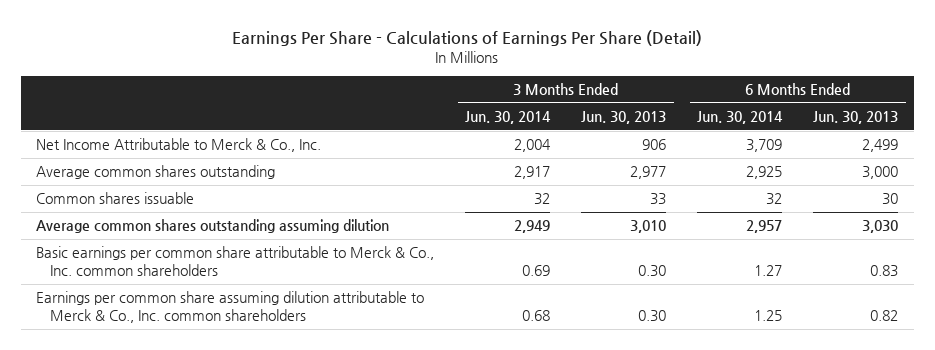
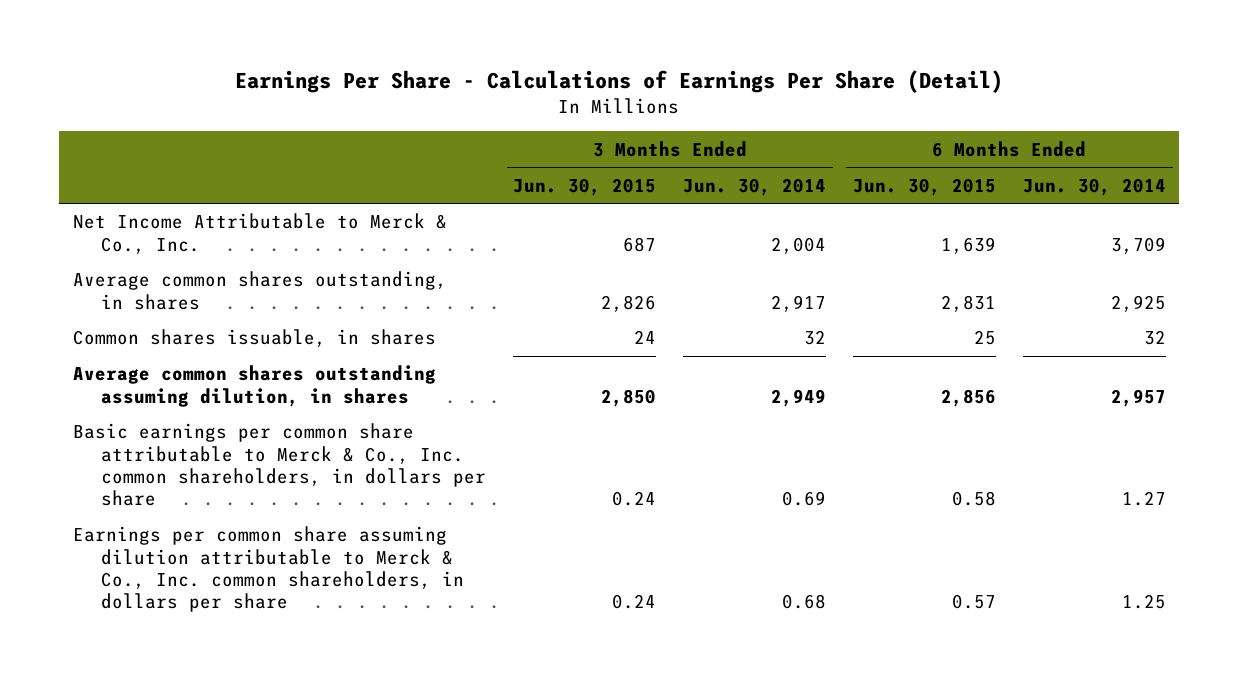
- | 3 Months Ended Jun. 30, 2014 | 3 Months Ended Jun. 30, 2013 | 6 Months Ended Jun. 30, 2014 | 6 Months Ended Jun. 30, 2013
+ | 3 Months Ended Jun. 30, 2015 | 3 Months Ended Jun. 30, 2014 | 6 Months Ended Jun. 30, 2015 | 6 Months Ended Jun. 30, 2014
- Average common shares outstanding | 2,917 | 2,977 | 2,925 | 3,000
- Common shares issuable | 32 | 33 | 32 | 30
- Average common shares outstanding assuming dilution | 2,949 | 3,010 | 2,957 | 3,030
- Basic earnings per common share attributable to Merck & Co., Inc. common shareholders | 0.69 | 0.30 | 1.27 | 0.83
- Earnings per common share assuming dilution attributable to Merck & Co., Inc. common shareholders | 0.68 | 0.30 | 1.25 | 0.82
+ Average common shares outstanding, in shares | 2,826 | 2,917 | 2,831 | 2,925
+ Common shares issuable, in shares | 24 | 32 | 25 | 32
+ Average common shares outstanding assuming dilution, in shares | 2,850 | 2,949 | 2,856 | 2,957
+ Basic earnings per common share attributable to Merck & Co., Inc. common shareholders, in dollars per share | 0.24 | 0.69 | 0.58 | 1.27
+ Earnings per common share assuming dilution attributable to Merck & Co., Inc. common shareholders, in dollars per share | 0.24 | 0.68 | 0.57 | 1.25

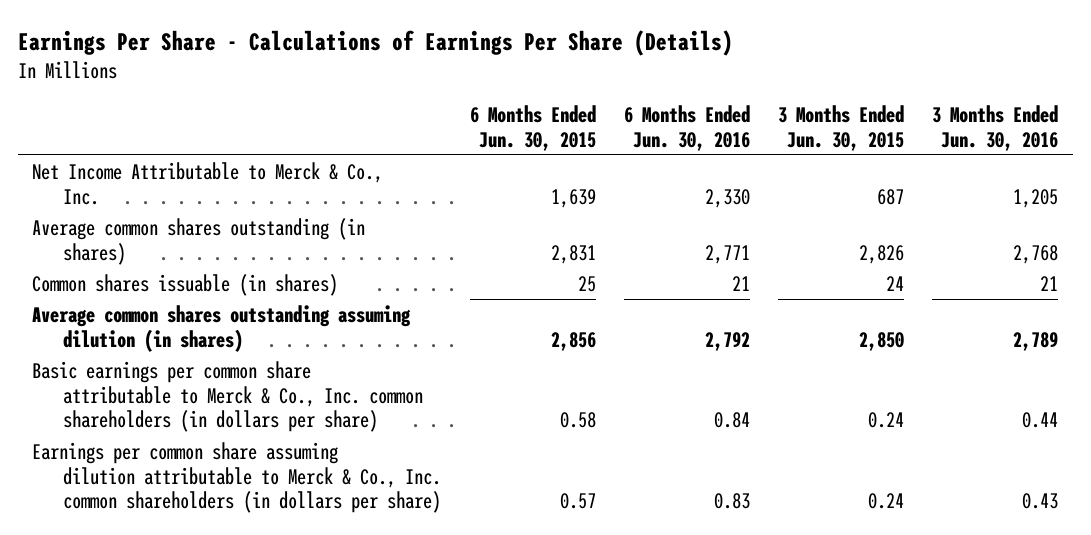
- Earnings Per Share - Calculations of Earnings Per Share (Detail)
+ Earnings Per Share - Calculations of Earnings Per Share (Details)
- | 3 Months Ended Jun. 30, 2015 | 3 Months Ended Jun. 30, 2014 | 6 Months Ended Jun. 30, 2015 | 6 Months Ended Jun. 30, 2014
+ | 6 Months Ended Jun. 30, 2015 | 6 Months Ended Jun. 30, 2016 | 3 Months Ended Jun. 30, 2015 | 3 Months Ended Jun. 30, 2016
- Average common shares outstanding, in shares | 2,826 | 2,917 | 2,831 | 2,925
- Common shares issuable, in shares | 24 | 32 | 25 | 32
- Average common shares outstanding assuming dilution, in shares | 2,850 | 2,949 | 2,856 | 2,957
- Basic earnings per common share attributable to Merck & Co., Inc. common shareholders, in dollars per share | 0.24 | 0.69 | 0.58 | 1.27
- Earnings per common share assuming dilution attributable to Merck & Co., Inc. common shareholders, in dollars per share | 0.24 | 0.68 | 0.57 | 1.25
+ Average common shares outstanding (in shares) | 2,831 | 2,771 | 2,826 | 2,768
+ Common shares issuable (in shares) | 25 | 21 | 24 | 21
+ Average common shares outstanding assuming dilution (in shares) | 2,856 | 2,792 | 2,850 | 2,789
+ Basic earnings per common share attributable to Merck & Co., Inc. common shareholders (in dollars per share) | 0.58 | 0.84 | 0.24 | 0.44
+ Earnings per common share assuming dilution attributable to Merck & Co., Inc. common shareholders (in dollars per share) | 0.57 | 0.83 | 0.24 | 0.43

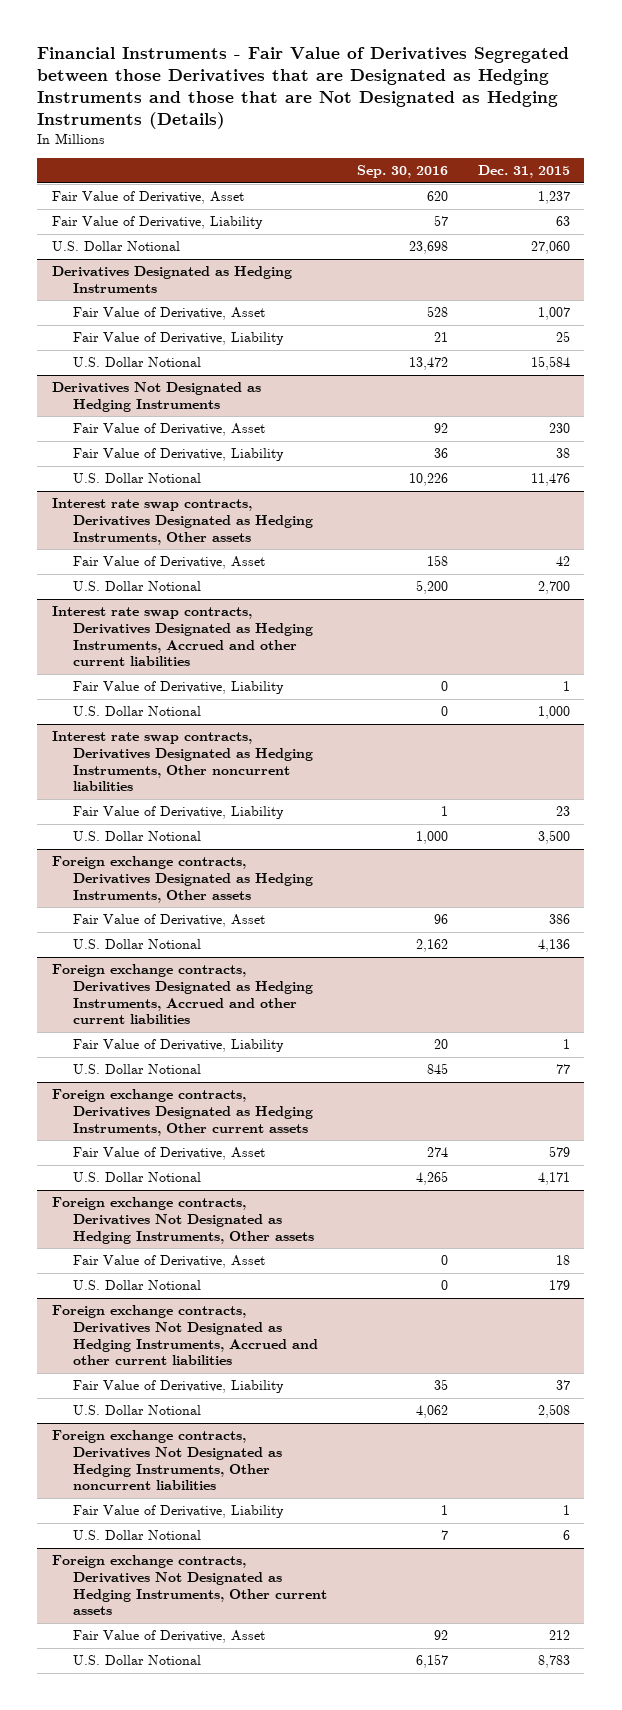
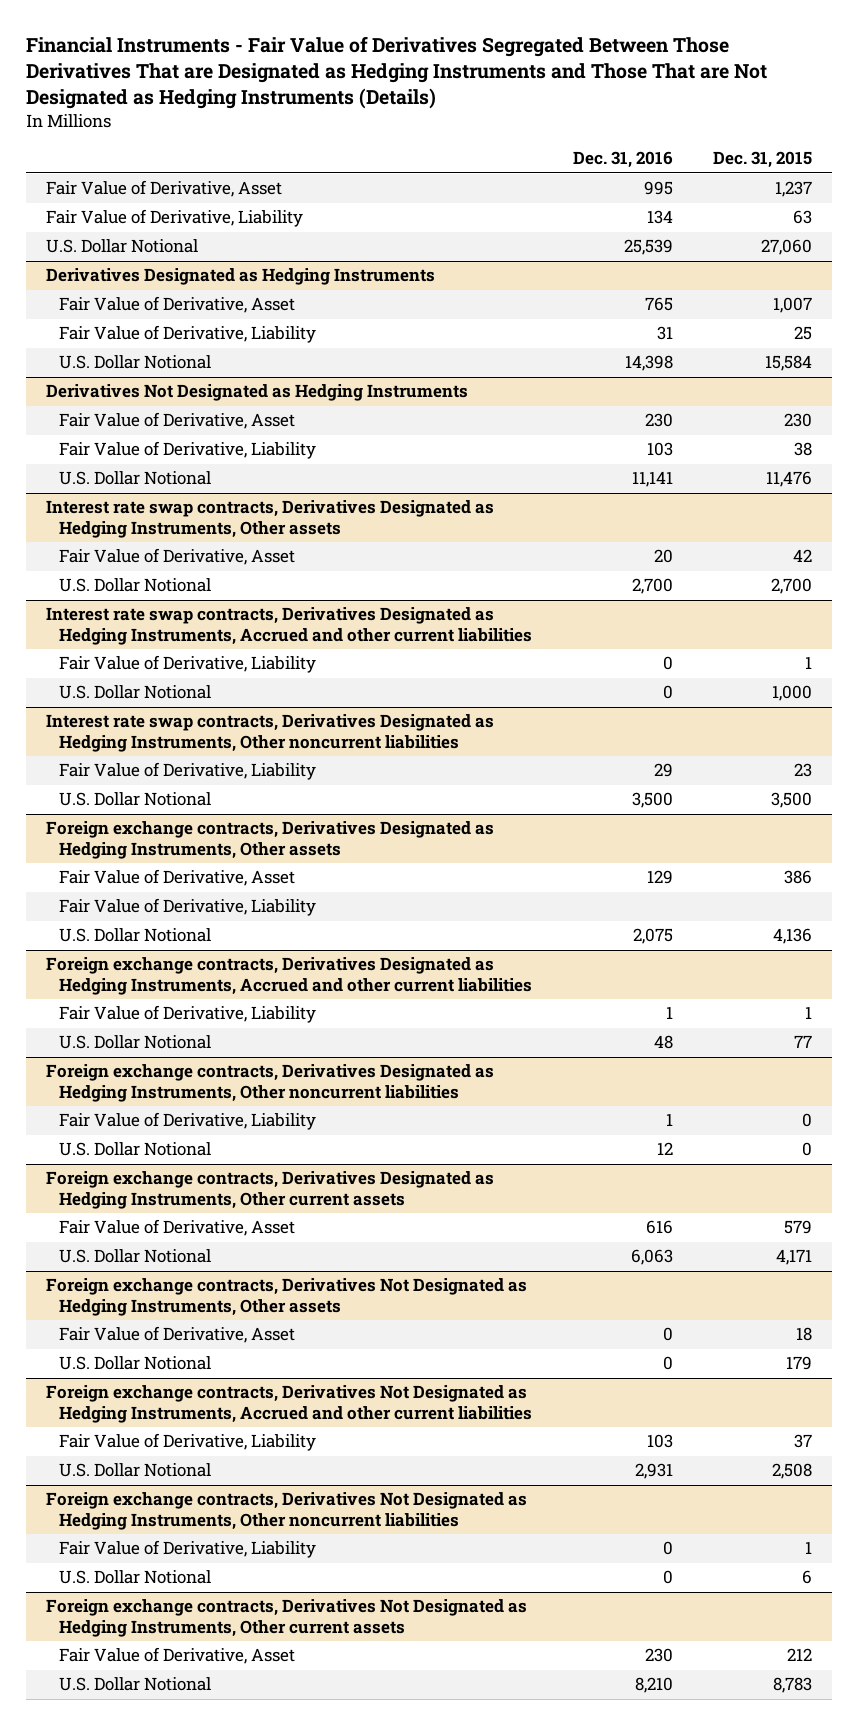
- Financial Instruments - Fair Value of Derivatives Segregated between those Derivatives that are Designated as Hedging Instruments and those that are Not Designated as Hedging Instruments (Details)
+ Financial Instruments - Fair Value of Derivatives Segregated Between Those Derivatives That are Designated as Hedging Instruments and Those That are Not Designated as Hedging Instruments (Details)
- | Sep. 30, 2016 | Dec. 31, 2015
+ | Dec. 31, 2016 | Dec. 31, 2015
@ Foreign exchange contracts, Derivatives Designated as Hedging Instruments, Other assets
+ Fair Value of Derivative, Liability
+ Foreign exchange contracts, Derivatives Designated as Hedging Instruments, Other noncurrent liabilities
+ Fair Value of Derivative, Liability | 1 | 0
+ U.S. Dollar Notional | 12 | 0

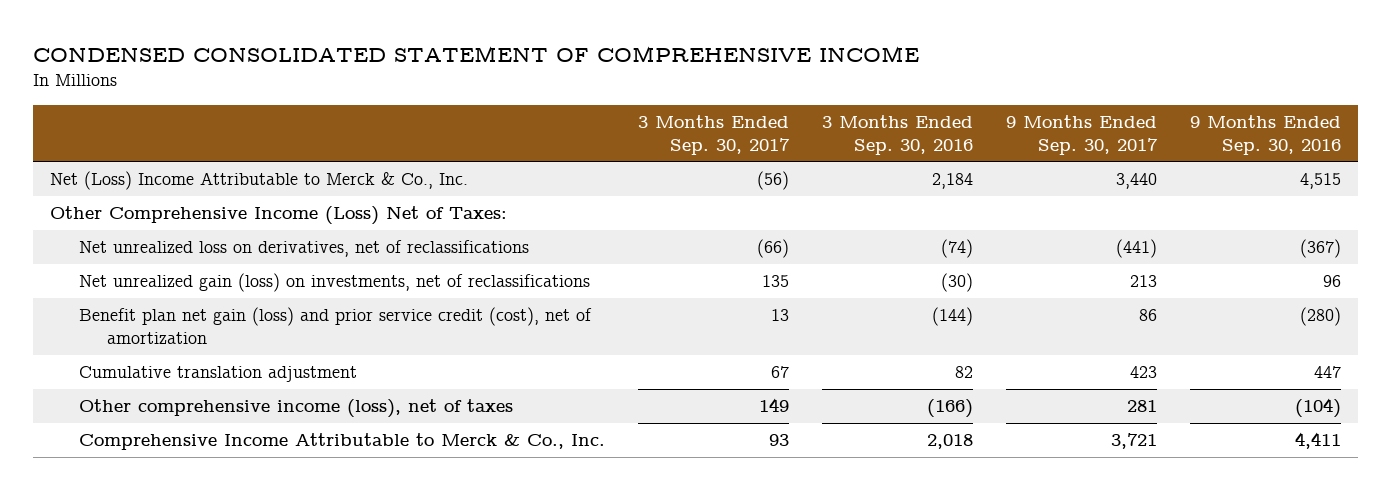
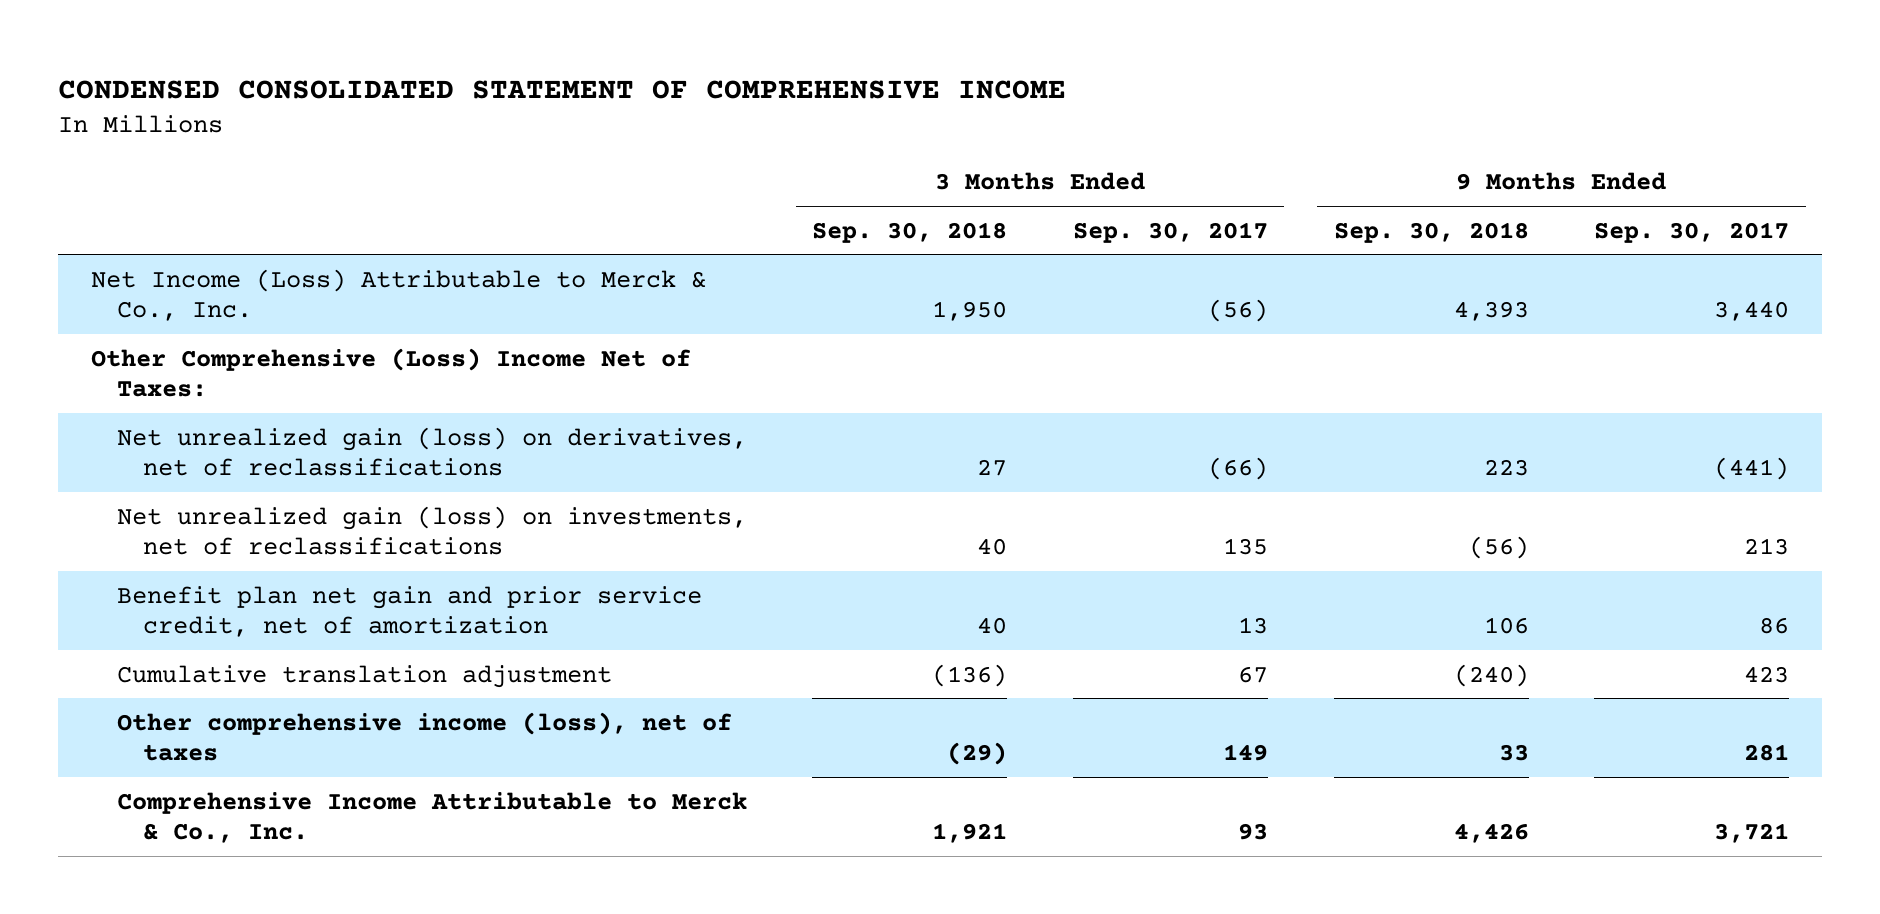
- | 3 Months Ended Sep. 30, 2017 | 3 Months Ended Sep. 30, 2016 | 9 Months Ended Sep. 30, 2017 | 9 Months Ended Sep. 30, 2016
+ | 3 Months Ended Sep. 30, 2018 | 3 Months Ended Sep. 30, 2017 | 9 Months Ended Sep. 30, 2018 | 9 Months Ended Sep. 30, 2017
- Net (Loss) Income Attributable to Merck & Co., Inc. | (56) | 2,184 | 3,440 | 4,515
- Other Comprehensive Income (Loss) Net of Taxes:
- Net unrealized loss on derivatives, net of reclassifications | (66) | (74) | (441) | (367)
+ Net Income (Loss) Attributable to Merck & Co., Inc. | 1,950 | (56) | 4,393 | 3,440
+ Other Comprehensive (Loss) Income Net of Taxes:
+ Net unrealized gain (loss) on derivatives, net of reclassifications | 27 | (66) | 223 | (441)
- Benefit plan net gain (loss) and prior service credit (cost), net of amortization | 13 | (144) | 86 | (280)
+ Benefit plan net gain and prior service credit, net of amortization | 40 | 13 | 106 | 86

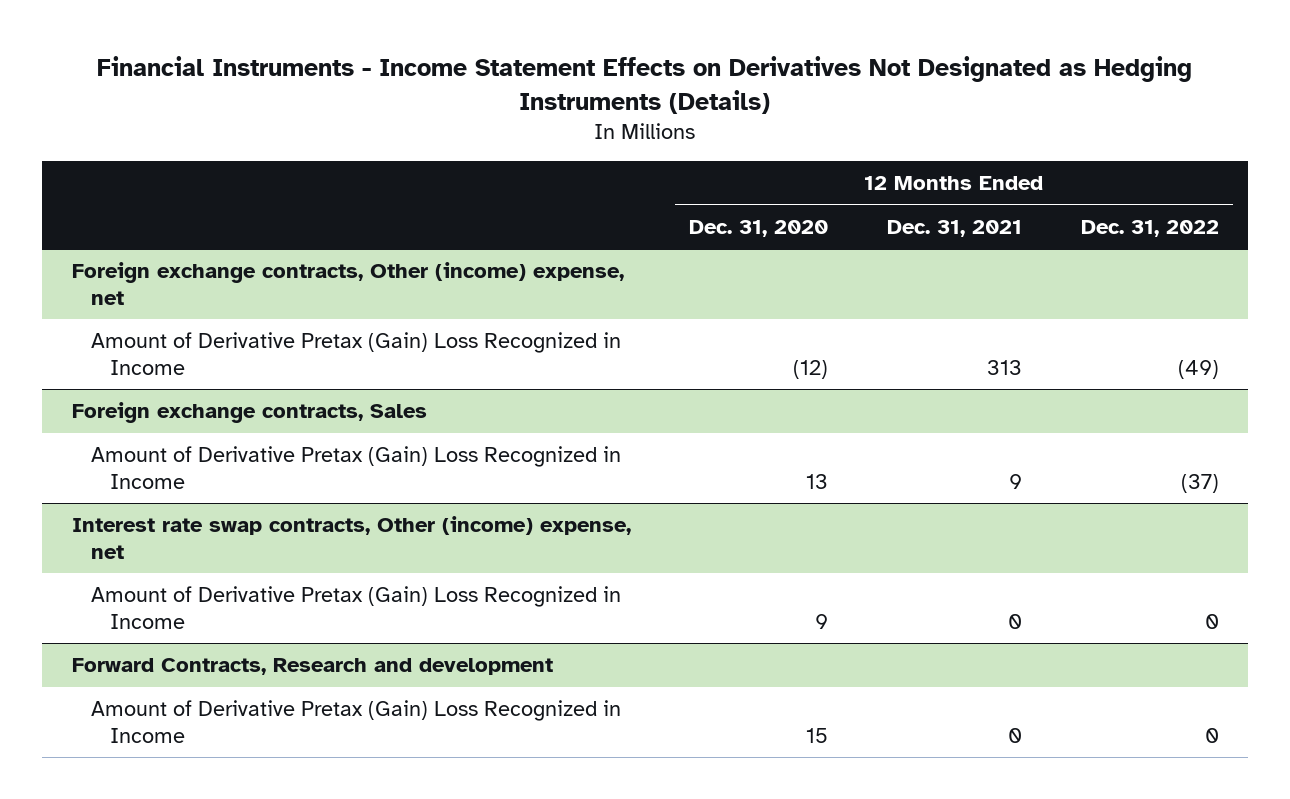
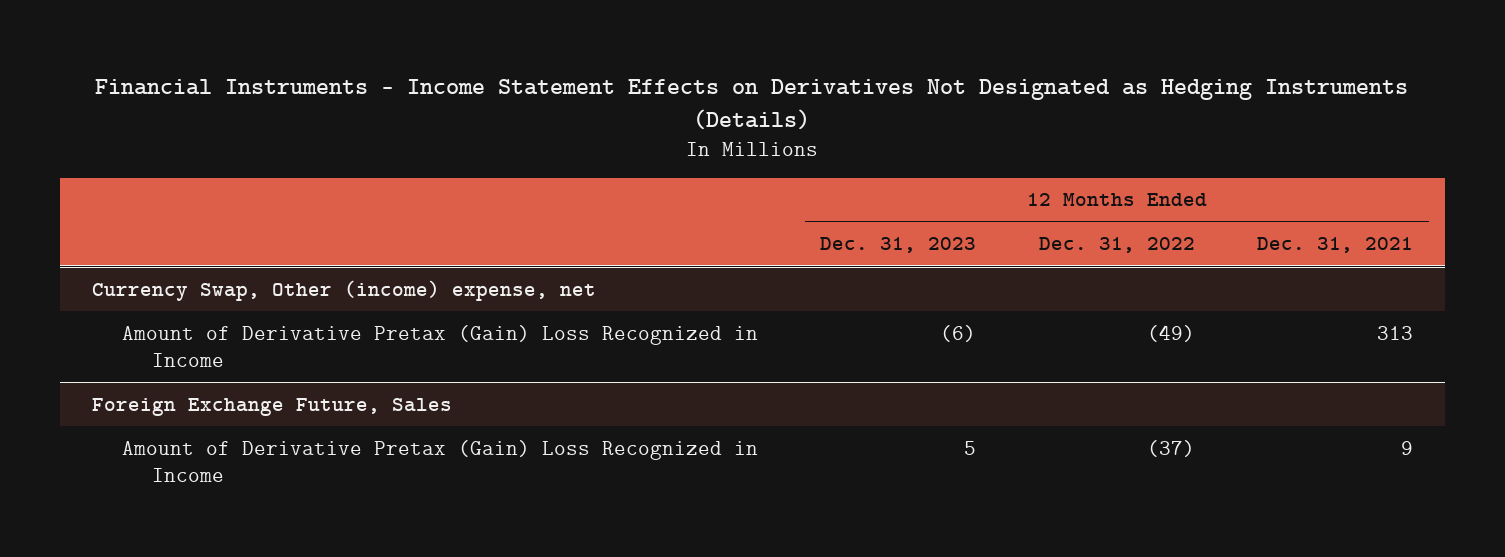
- | 12 Months Ended Dec. 31, 2020 | 12 Months Ended Dec. 31, 2021 | 12 Months Ended Dec. 31, 2022
+ | 12 Months Ended Dec. 31, 2023 | 12 Months Ended Dec. 31, 2022 | 12 Months Ended Dec. 31, 2021
- Foreign exchange contracts, Other (income) expense, net
+ Currency Swap, Other (income) expense, net
- Foreign exchange contracts, Sales
+ Foreign Exchange Future, Sales
- Interest rate swap contracts, Other (income) expense, net
- Amount of Derivative Pretax (Gain) Loss Recognized in Income | 9 | 0 | 0
- Forward Contracts, Research and development
- Amount of Derivative Pretax (Gain) Loss Recognized in Income | 15 | 0 | 0

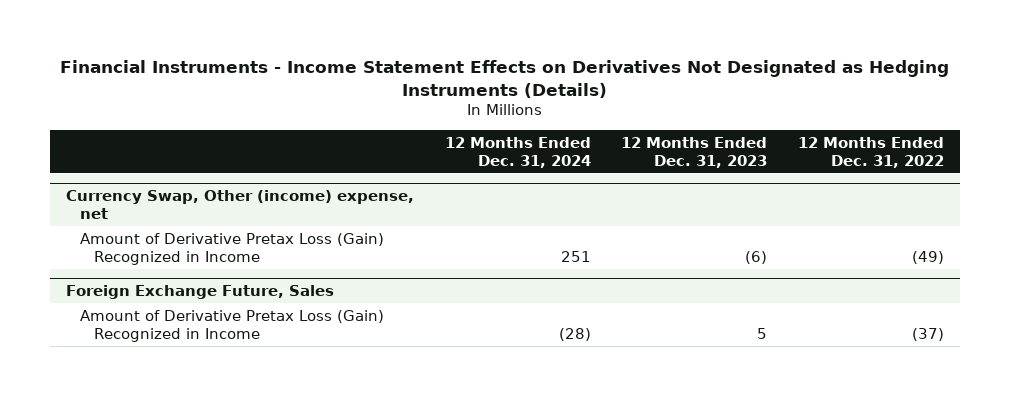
- | 12 Months Ended Dec. 31, 2023 | 12 Months Ended Dec. 31, 2022 | 12 Months Ended Dec. 31, 2021
+ | 12 Months Ended Dec. 31, 2024 | 12 Months Ended Dec. 31, 2023 | 12 Months Ended Dec. 31, 2022
@ Currency Swap, Other (income) expense, net
- Amount of Derivative Pretax (Gain) Loss Recognized in Income | (6) | (49) | 313
+ Amount of Derivative Pretax Loss (Gain) Recognized in Income | 251 | (6) | (49)
@ Foreign Exchange Future, Sales
- Amount of Derivative Pretax (Gain) Loss Recognized in Income | 5 | (37) | 9
+ Amount of Derivative Pretax Loss (Gain) Recognized in Income | (28) | 5 | (37)

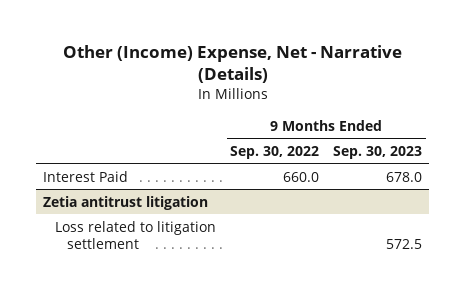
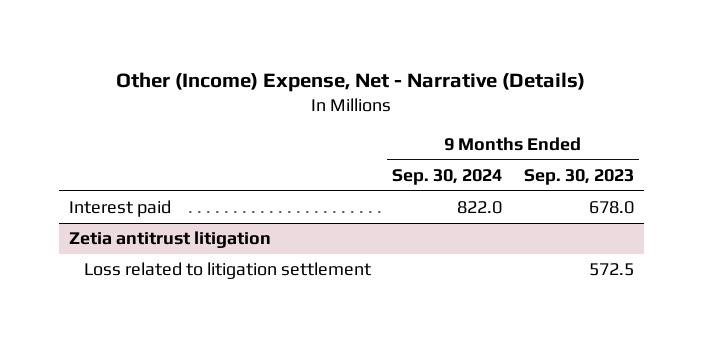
- | 9 Months Ended Sep. 30, 2022 | 9 Months Ended Sep. 30, 2023
+ | 9 Months Ended Sep. 30, 2024 | 9 Months Ended Sep. 30, 2023
- Interest Paid | 660.0 | 678.0
+ Interest paid | 822.0 | 678.0

